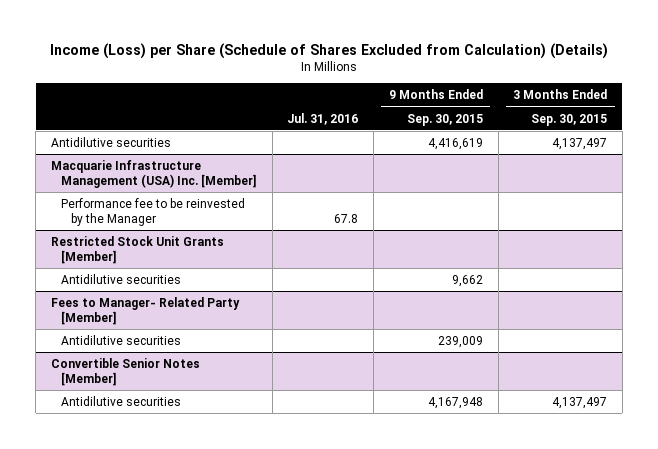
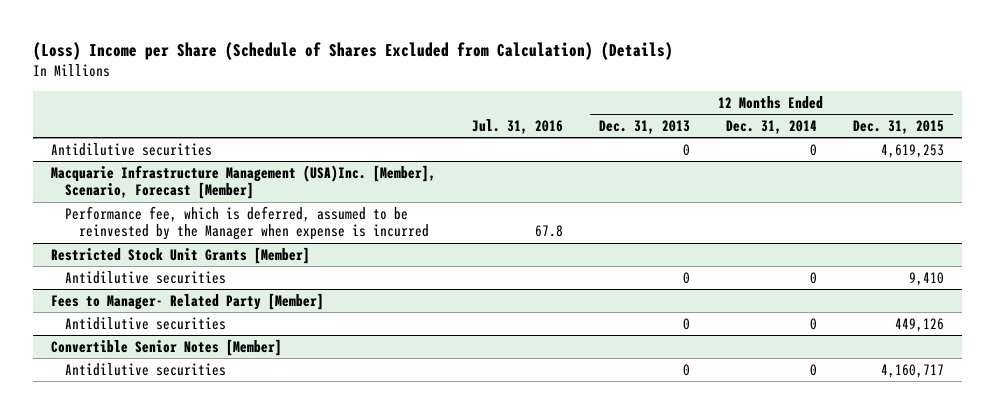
- Income (Loss) per Share (Schedule of Shares Excluded from Calculation) (Details)
+ (Loss) Income per Share (Schedule of Shares Excluded from Calculation) (Details)
- | Jul. 31, 2016 | 9 Months Ended Sep. 30, 2015 | 3 Months Ended Sep. 30, 2015
+ | Jul. 31, 2016 | 12 Months Ended Dec. 31, 2013 | 12 Months Ended Dec. 31, 2014 | 12 Months Ended Dec. 31, 2015
- Macquarie Infrastructure Management (USA) Inc. [Member]
- Performance fee to be reinvested by the Manager | 67.8 | |
+ Macquarie Infrastructure Management (USA)Inc. [Member], Scenario, Forecast [Member]
+ Performance fee, which is deferred, assumed to be reinvested by the Manager when expense is incurred | 67.8 | | |

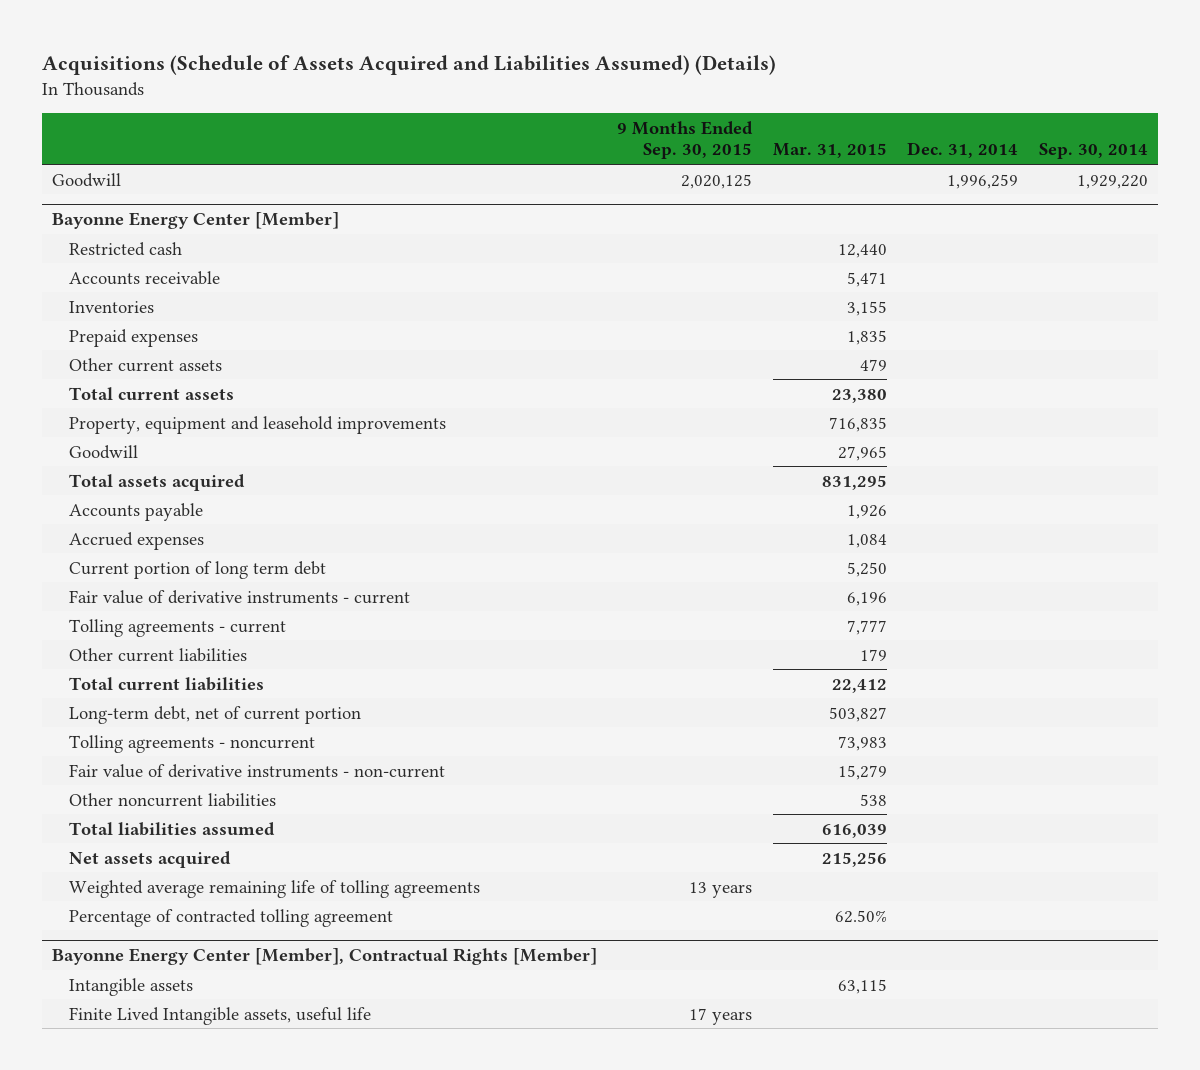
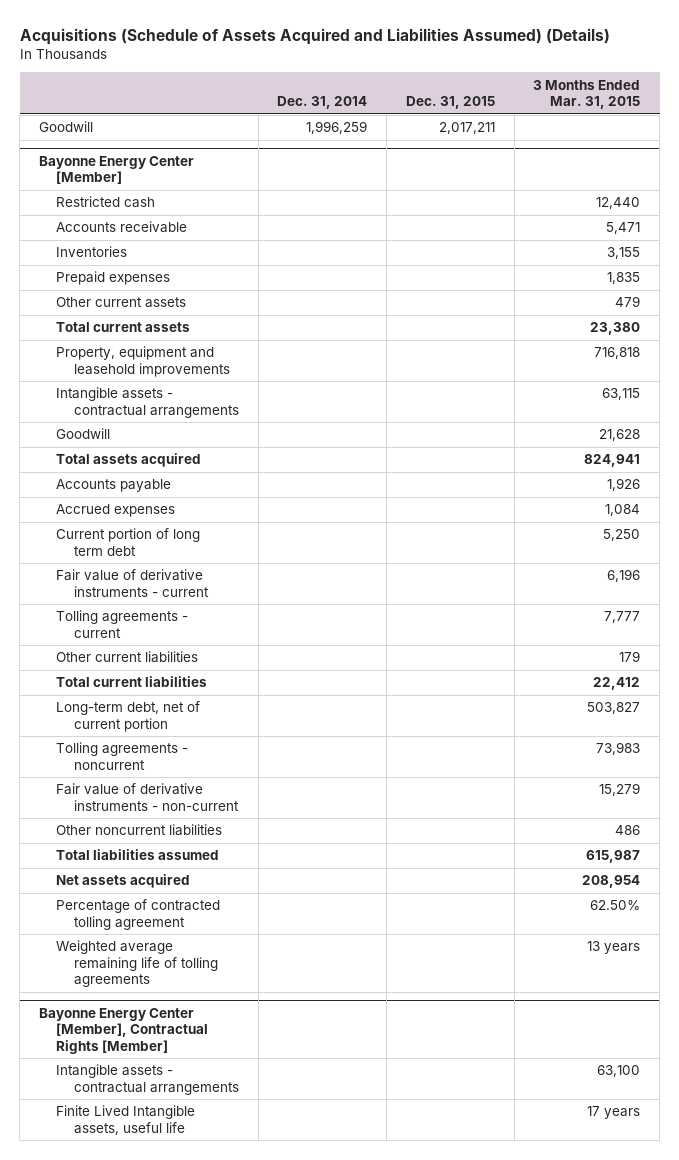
- | 9 Months Ended Sep. 30, 2015 | Mar. 31, 2015 | Dec. 31, 2014 | Sep. 30, 2014
+ | Dec. 31, 2014 | Dec. 31, 2015 | 3 Months Ended Mar. 31, 2015
@ Bayonne Energy Center [Member]
+ Intangible assets - contractual arrangements | | | 63,115
moved down: Weighted average remaining life of tolling agreements | | | 13 years
@ Bayonne Energy Center [Member], Contractual Rights [Member]
- Intangible assets | | 63,115 | |
+ Intangible assets - contractual arrangements | | | 63,100

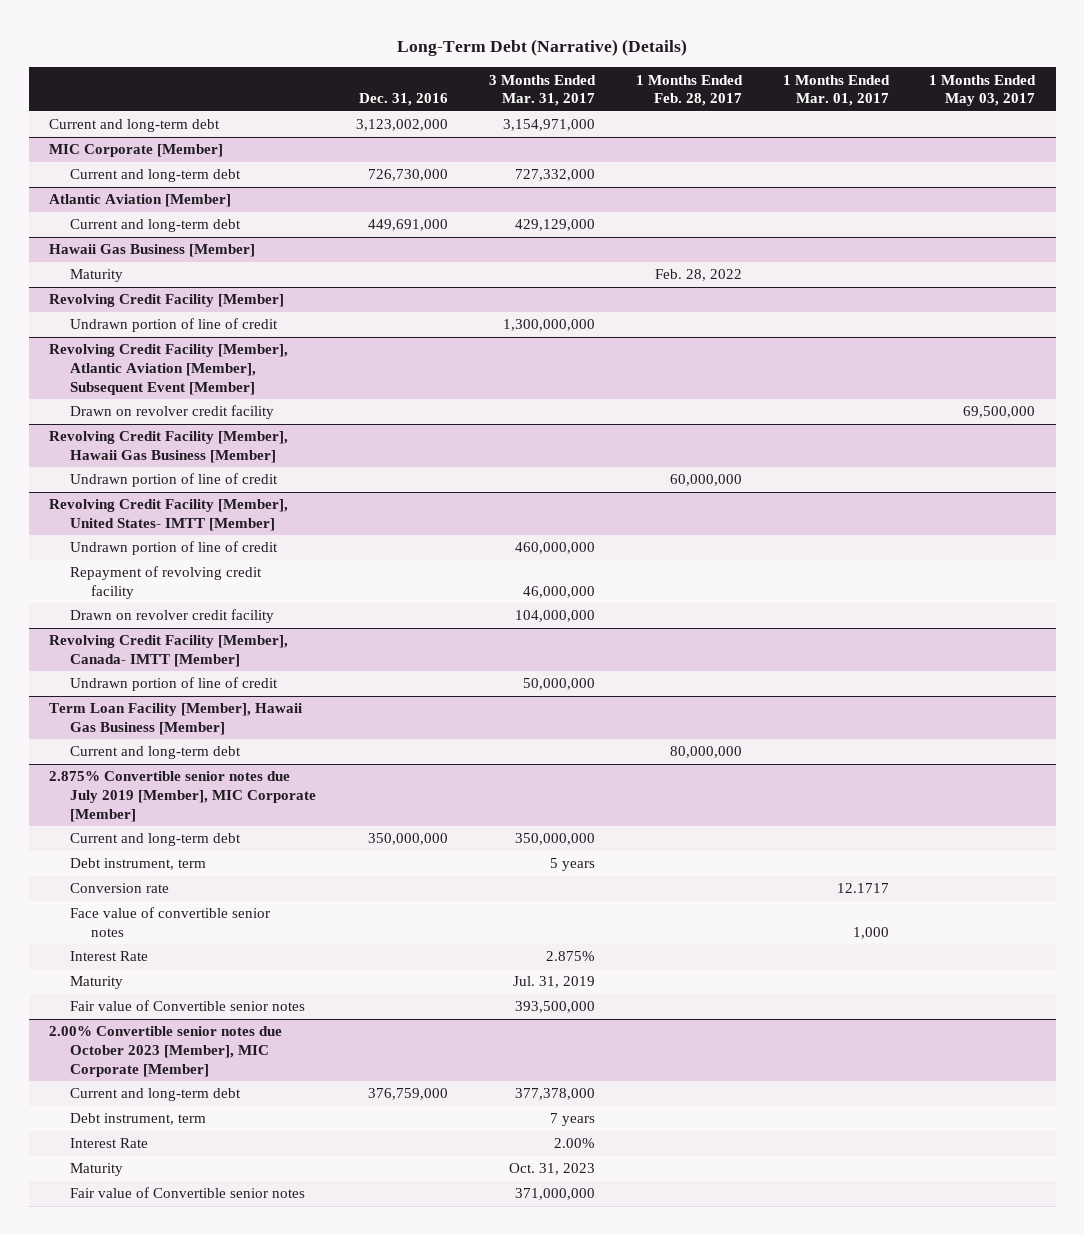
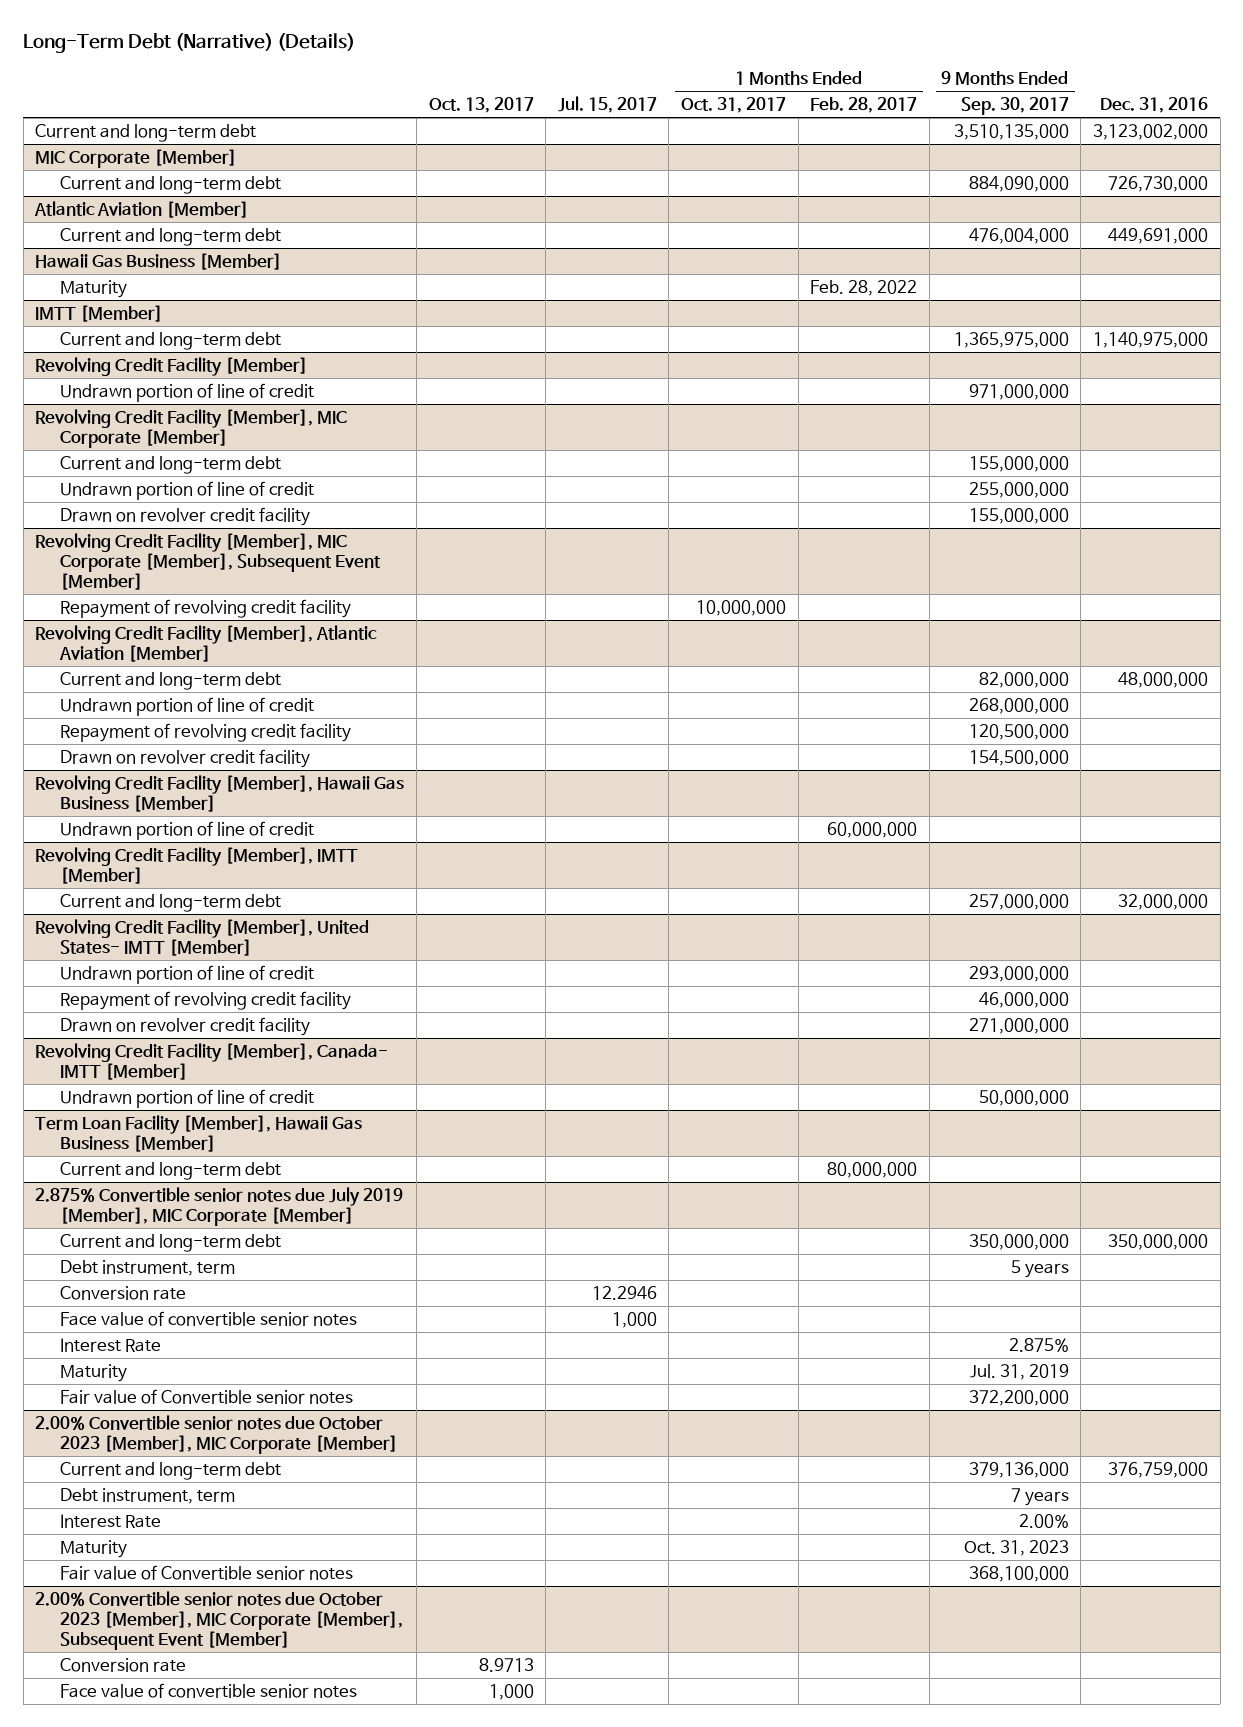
- | Dec. 31, 2016 | 3 Months Ended Mar. 31, 2017 | 1 Months Ended Feb. 28, 2017 | 1 Months Ended Mar. 01, 2017 | 1 Months Ended May 03, 2017
+ | Oct. 13, 2017 | Jul. 15, 2017 | 1 Months Ended Oct. 31, 2017 | 1 Months Ended Feb. 28, 2017 | 9 Months Ended Sep. 30, 2017 | Dec. 31, 2016
+ IMTT [Member]
+ Current and long-term debt | | | | | 1,365,975,000 | 1,140,975,000
- Revolving Credit Facility [Member], Atlantic Aviation [Member], Subsequent Event [Member]
+ Revolving Credit Facility [Member], MIC Corporate [Member]
+ Current and long-term debt | | | | | 155,000,000 |
+ Undrawn portion of line of credit | | | | | 255,000,000 |
+ Drawn on revolver credit facility | | | | | 155,000,000 |
+ Revolving Credit Facility [Member], MIC Corporate [Member], Subsequent Event [Member]
+ Repayment of revolving credit facility | | | 10,000,000 | | |
+ Revolving Credit Facility [Member], Atlantic Aviation [Member]
+ Current and long-term debt | | | | | 82,000,000 | 48,000,000
+ Undrawn portion of line of credit | | | | | 268,000,000 |
+ Repayment of revolving credit facility | | | | | 120,500,000 |
+ Revolving Credit Facility [Member], IMTT [Member]
+ Current and long-term debt | | | | | 257,000,000 | 32,000,000
+ 2.00% Convertible senior notes due October 2023 [Member], MIC Corporate [Member], Subsequent Event [Member]
+ Conversion rate | 8.9713 | | | | |
+ Face value of convertible senior notes | 1,000 | | | | |

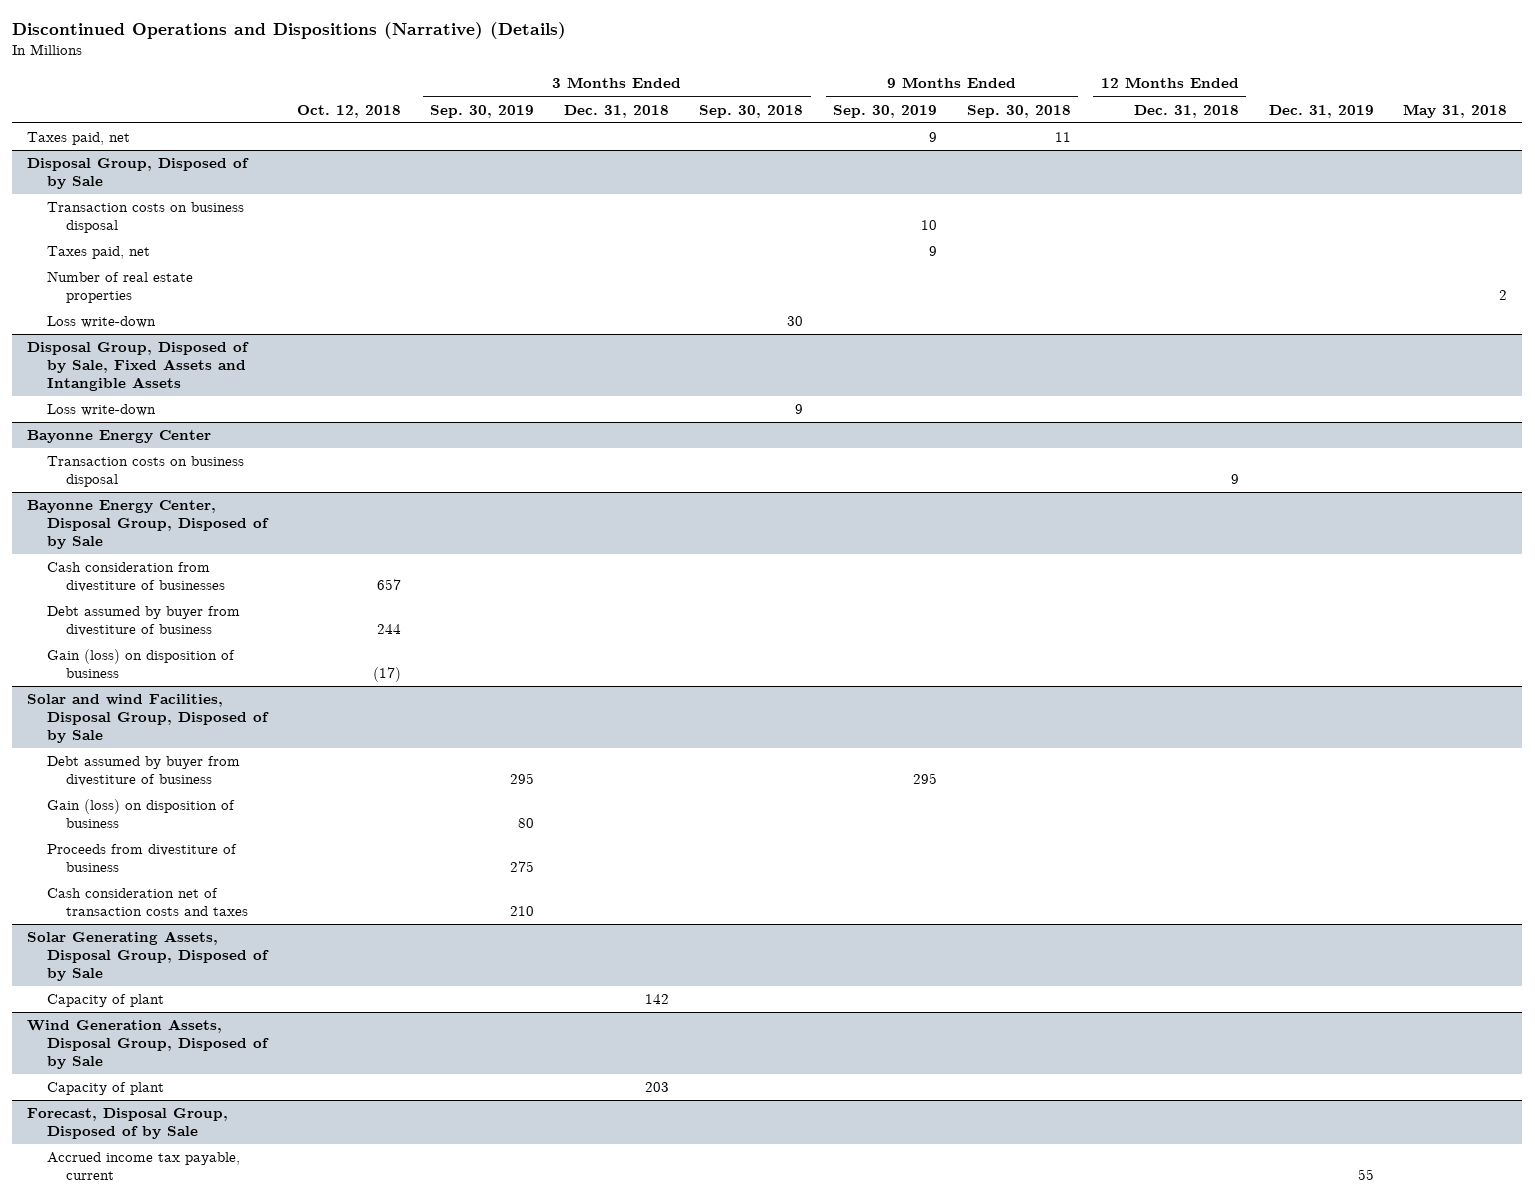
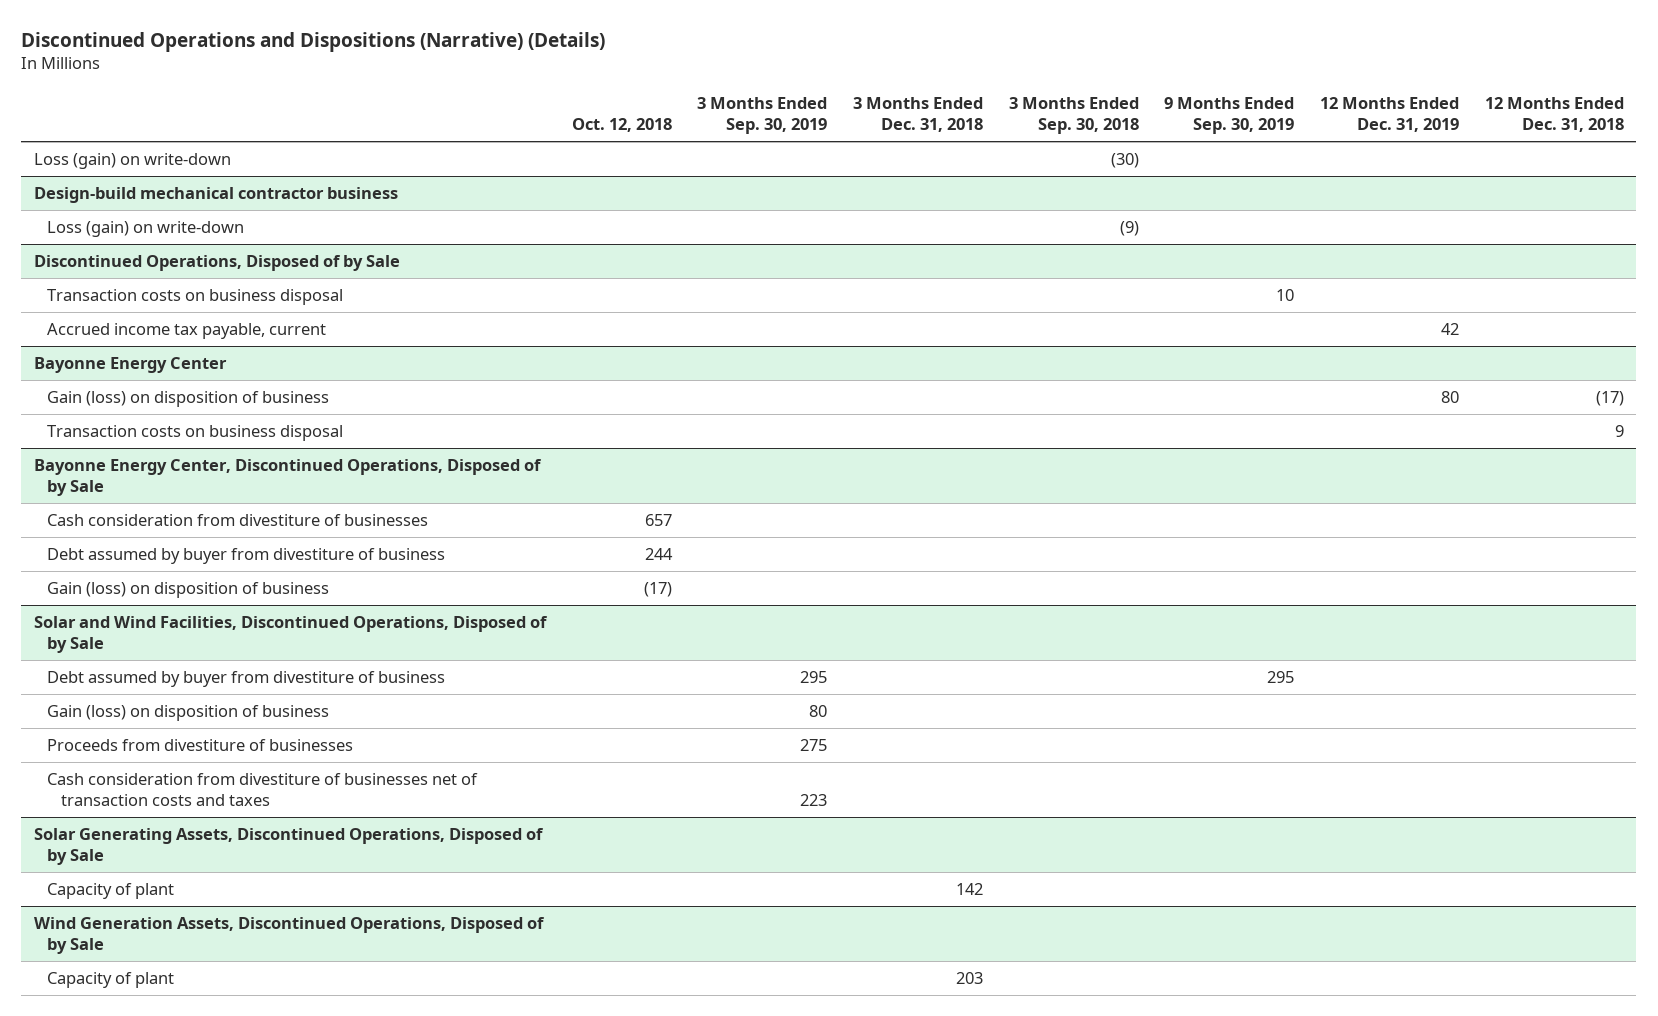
- | Oct. 12, 2018 | 3 Months Ended Sep. 30, 2019 | 3 Months Ended Dec. 31, 2018 | 3 Months Ended Sep. 30, 2018 | 9 Months Ended Sep. 30, 2019 | 9 Months Ended Sep. 30, 2018 | 12 Months Ended Dec. 31, 2018 | Dec. 31, 2019 | May 31, 2018
+ | Oct. 12, 2018 | 3 Months Ended Sep. 30, 2019 | 3 Months Ended Dec. 31, 2018 | 3 Months Ended Sep. 30, 2018 | 9 Months Ended Sep. 30, 2019 | 12 Months Ended Dec. 31, 2019 | 12 Months Ended Dec. 31, 2018
- Taxes paid, net | | | | | 9 | 11 | | |
- Disposal Group, Disposed of by Sale
+ Loss (gain) on write-down | | | | (30) | | |
+ Design-build mechanical contractor business
+ Loss (gain) on write-down | | | | (9) | | |
+ Discontinued Operations, Disposed of by Sale
- Taxes paid, net | | | | | 9 | | | |
- Number of real estate properties | | | | | | | | | 2
- Loss write-down | | | | 30 | | | | |
- Disposal Group, Disposed of by Sale, Fixed Assets and Intangible Assets
- Loss write-down | | | | 9 | | | | |
+ Accrued income tax payable, current | | | | | | 42 |
@ Bayonne Energy Center
+ Gain (loss) on disposition of business | | | | | | 80 | (17)
- Bayonne Energy Center, Disposal Group, Disposed of by Sale
+ Bayonne Energy Center, Discontinued Operations, Disposed of by Sale
- Solar and wind Facilities, Disposal Group, Disposed of by Sale
+ Solar and Wind Facilities, Discontinued Operations, Disposed of by Sale
- Proceeds from divestiture of business | | 275 | | | | | | |
- Cash consideration net of transaction costs and taxes | | 210 | | | | | | |
- Solar Generating Assets, Disposal Group, Disposed of by Sale
+ Proceeds from divestiture of businesses | | 275 | | | | |
+ Cash consideration from divestiture of businesses net of transaction costs and taxes | | 223 | | | | |
+ Solar Generating Assets, Discontinued Operations, Disposed of by Sale
- Wind Generation Assets, Disposal Group, Disposed of by Sale
+ Wind Generation Assets, Discontinued Operations, Disposed of by Sale
- Forecast, Disposal Group, Disposed of by Sale
- Accrued income tax payable, current | | | | | | | | 55 |

